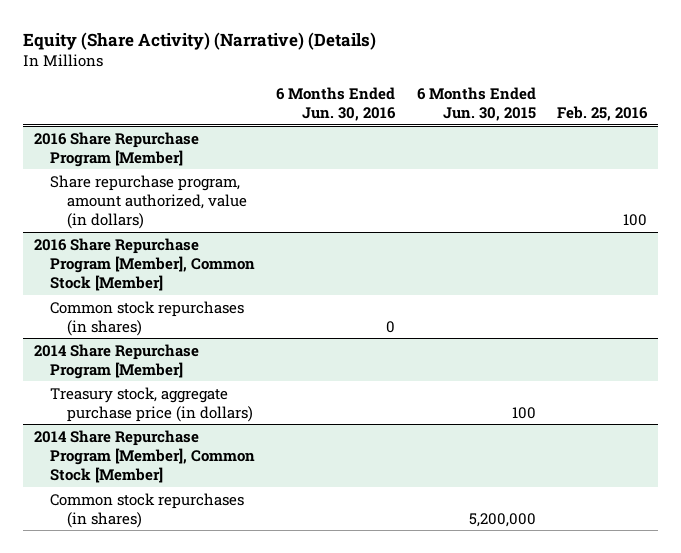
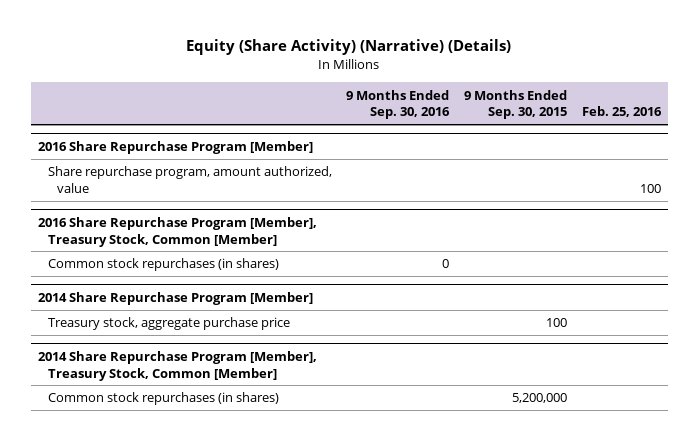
- | 6 Months Ended Jun. 30, 2016 | 6 Months Ended Jun. 30, 2015 | Feb. 25, 2016
+ | 9 Months Ended Sep. 30, 2016 | 9 Months Ended Sep. 30, 2015 | Feb. 25, 2016
@ 2016 Share Repurchase Program [Member]
- Share repurchase program, amount authorized, value (in dollars) | | | 100
- 2016 Share Repurchase Program [Member], Common Stock [Member]
@ 2016 Share Repurchase Program [Member]
+ Share repurchase program, amount authorized, value | | | 100
+ 2016 Share Repurchase Program [Member], Treasury Stock, Common [Member]
@ 2014 Share Repurchase Program [Member]
- Treasury stock, aggregate purchase price (in dollars) | | 100 |
- 2014 Share Repurchase Program [Member], Common Stock [Member]
@ 2014 Share Repurchase Program [Member]
+ Treasury stock, aggregate purchase price | | 100 |
+ 2014 Share Repurchase Program [Member], Treasury Stock, Common [Member]

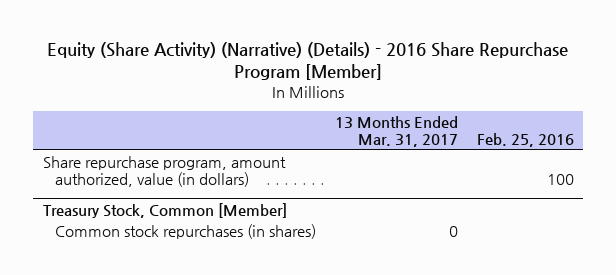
- Equity (Share Activity) (Narrative) (Details)
+ Equity (Share Activity) (Narrative) (Details) - 2016 Share Repurchase Program [Member]
- | 9 Months Ended Sep. 30, 2016 | 9 Months Ended Sep. 30, 2015 | Feb. 25, 2016
+ | 13 Months Ended Mar. 31, 2017 | Feb. 25, 2016
- 2016 Share Repurchase Program [Member]
- Share repurchase program, amount authorized, value | | | 100
- 2016 Share Repurchase Program [Member], Treasury Stock, Common [Member]
- Common stock repurchases (in shares) | 0 | |
- 2014 Share Repurchase Program [Member]
- Treasury stock, aggregate purchase price | | 100 |
- 2014 Share Repurchase Program [Member], Treasury Stock, Common [Member]
- Common stock repurchases (in shares) | | 5,200,000 |
+ Share repurchase program, amount authorized, value (in dollars) | | 100
+ Treasury Stock, Common [Member]
+ Common stock repurchases (in shares) | 0 |

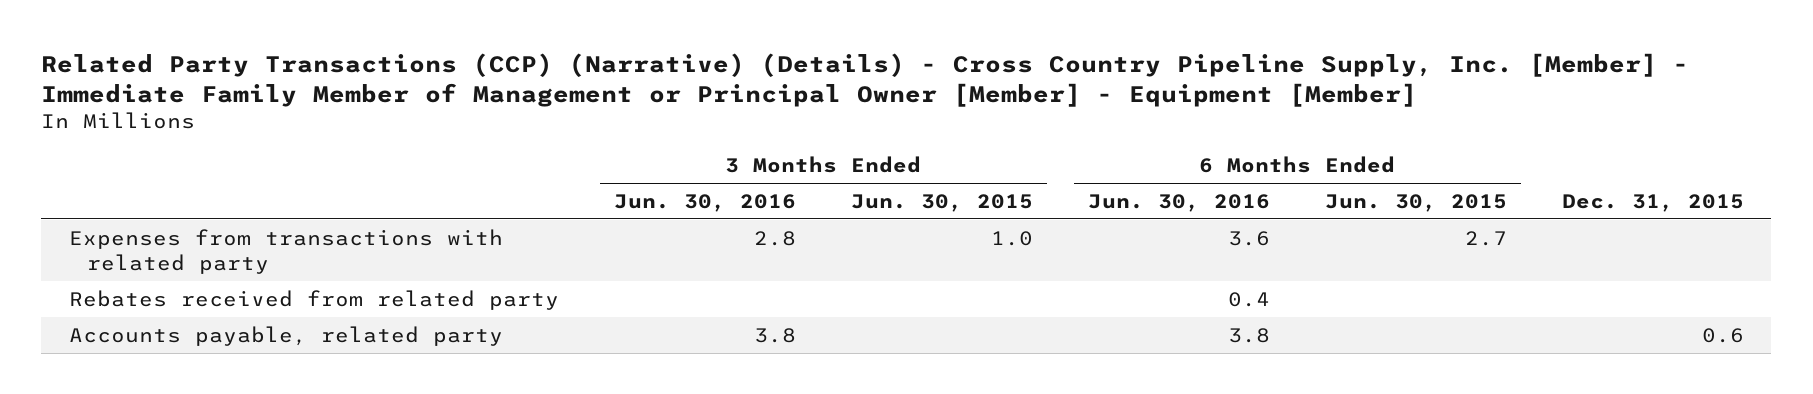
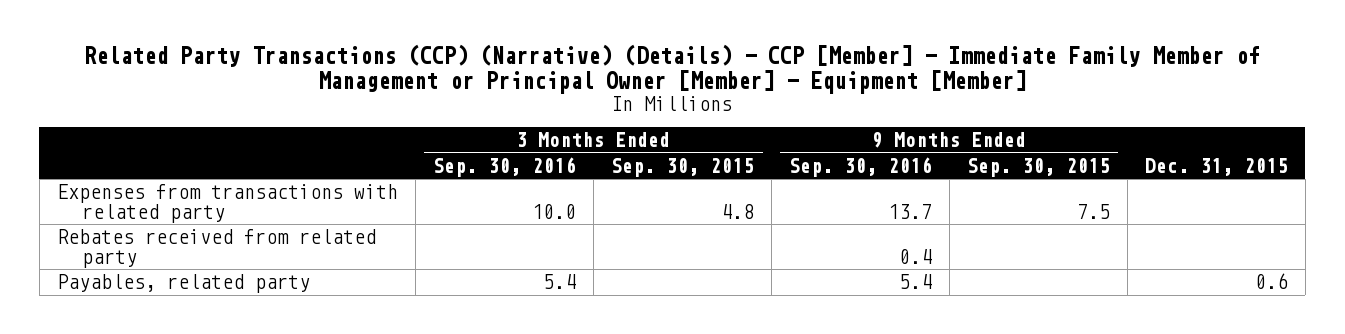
- Related Party Transactions (CCP) (Narrative) (Details) - Cross Country Pipeline Supply, Inc. [Member] - Immediate Family Member of Management or Principal Owner [Member] - Equipment [Member]
+ Related Party Transactions (CCP) (Narrative) (Details) - CCP [Member] - Immediate Family Member of Management or Principal Owner [Member] - Equipment [Member]
- | 3 Months Ended Jun. 30, 2016 | 3 Months Ended Jun. 30, 2015 | 6 Months Ended Jun. 30, 2016 | 6 Months Ended Jun. 30, 2015 | Dec. 31, 2015
+ | 3 Months Ended Sep. 30, 2016 | 3 Months Ended Sep. 30, 2015 | 9 Months Ended Sep. 30, 2016 | 9 Months Ended Sep. 30, 2015 | Dec. 31, 2015
- Accounts payable, related party | 3.8 | | 3.8 | | 0.6
+ Payables, related party | 5.4 | | 5.4 | | 0.6

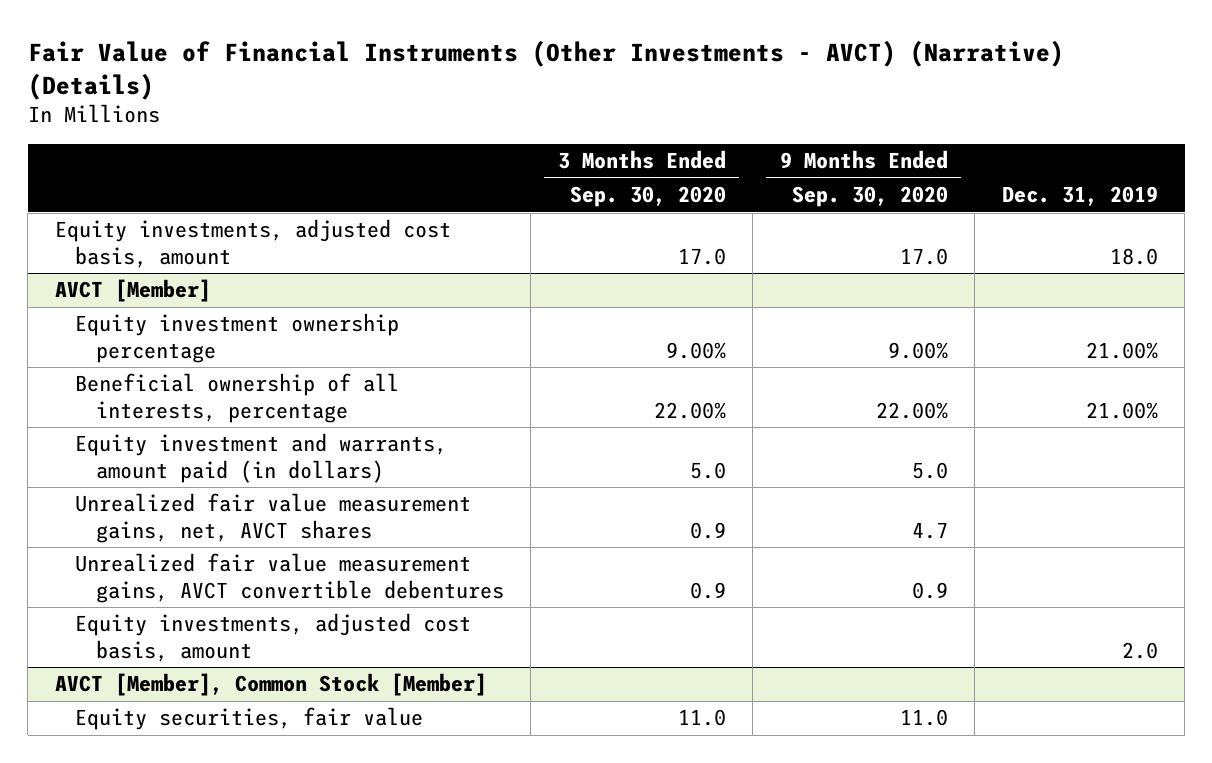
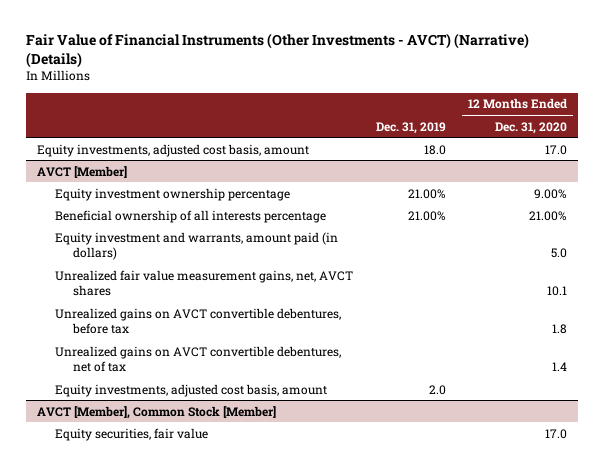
- | 3 Months Ended Sep. 30, 2020 | 9 Months Ended Sep. 30, 2020 | Dec. 31, 2019
+ | Dec. 31, 2019 | 12 Months Ended Dec. 31, 2020
@ AVCT [Member]
- Beneficial ownership of all interests, percentage | 22.00% | 22.00% | 21.00%
+ Beneficial ownership of all interests percentage | 21.00% | 21.00%
- Unrealized fair value measurement gains, AVCT convertible debentures | 0.9 | 0.9 |
+ Unrealized gains on AVCT convertible debentures, before tax | | 1.8
+ Unrealized gains on AVCT convertible debentures, net of tax | | 1.4

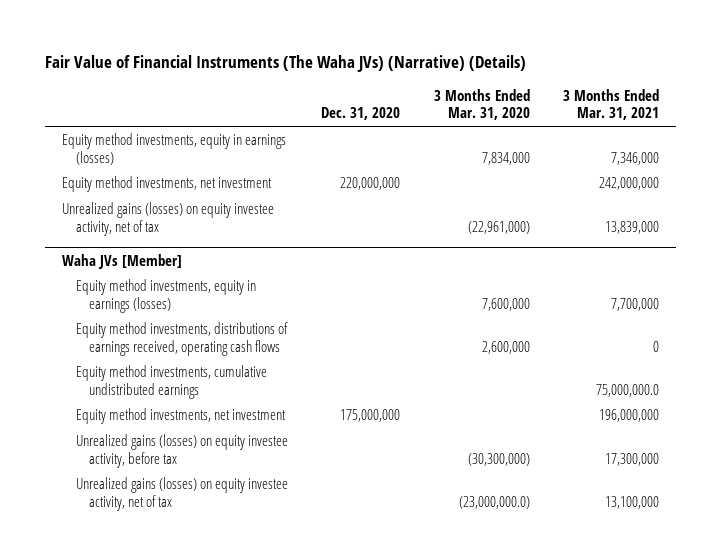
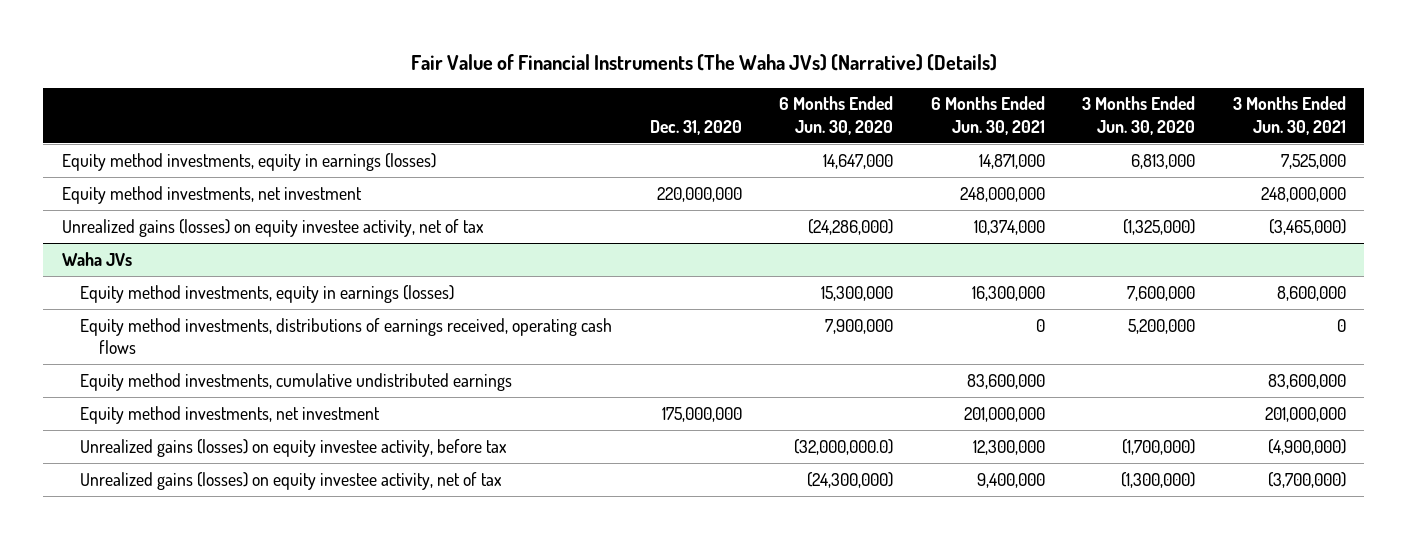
- | Dec. 31, 2020 | 3 Months Ended Mar. 31, 2020 | 3 Months Ended Mar. 31, 2021
+ | Dec. 31, 2020 | 6 Months Ended Jun. 30, 2020 | 6 Months Ended Jun. 30, 2021 | 3 Months Ended Jun. 30, 2020 | 3 Months Ended Jun. 30, 2021
- Waha JVs [Member]
+ Waha JVs

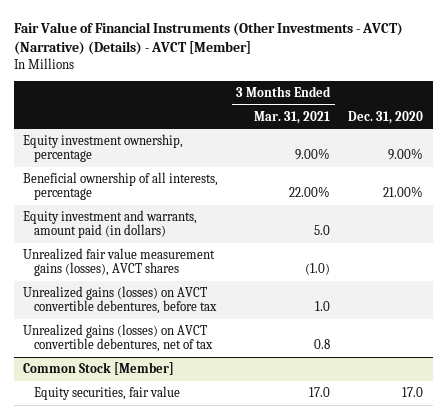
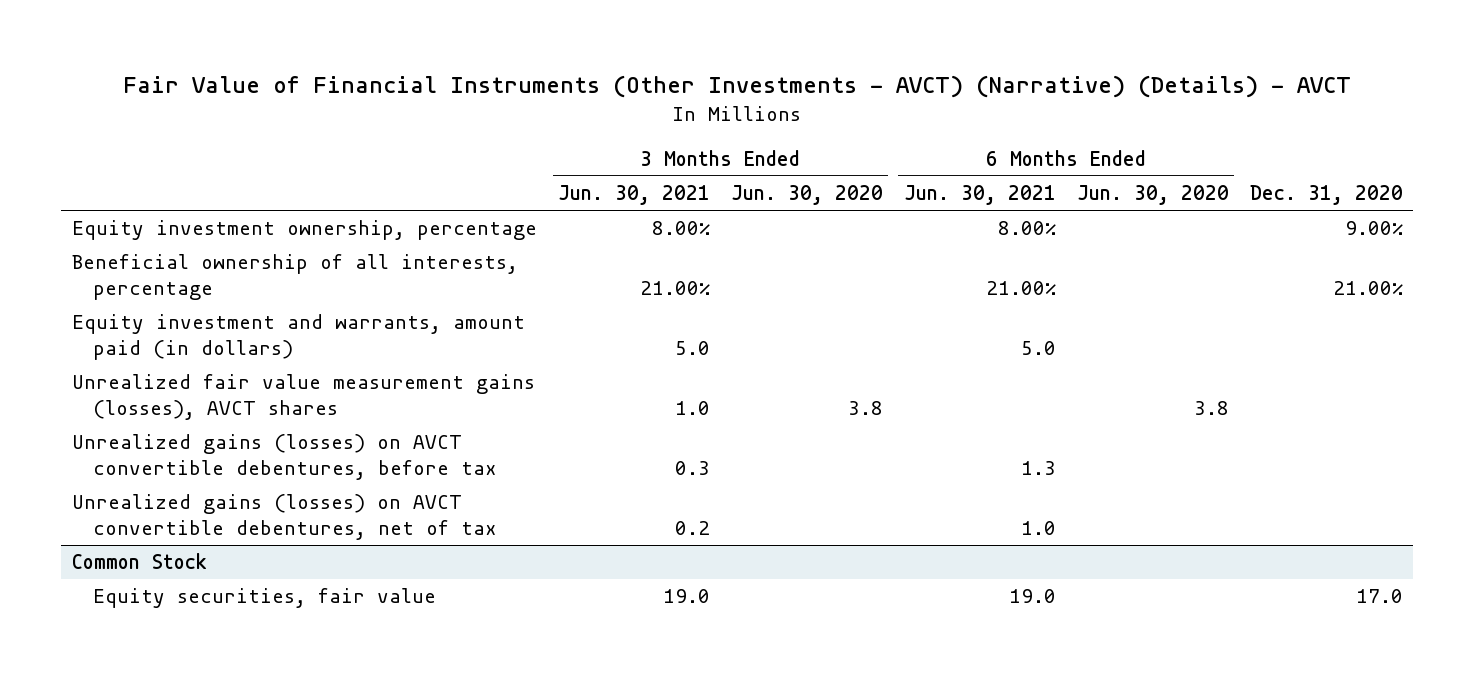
- Fair Value of Financial Instruments (Other Investments - AVCT) (Narrative) (Details) - AVCT [Member]
+ Fair Value of Financial Instruments (Other Investments - AVCT) (Narrative) (Details) - AVCT
- | 3 Months Ended Mar. 31, 2021 | Dec. 31, 2020
+ | 3 Months Ended Jun. 30, 2021 | 3 Months Ended Jun. 30, 2020 | 6 Months Ended Jun. 30, 2021 | 6 Months Ended Jun. 30, 2020 | Dec. 31, 2020
- Common Stock [Member]
+ Common Stock

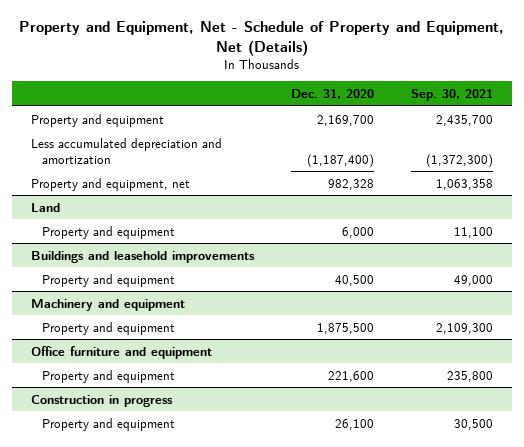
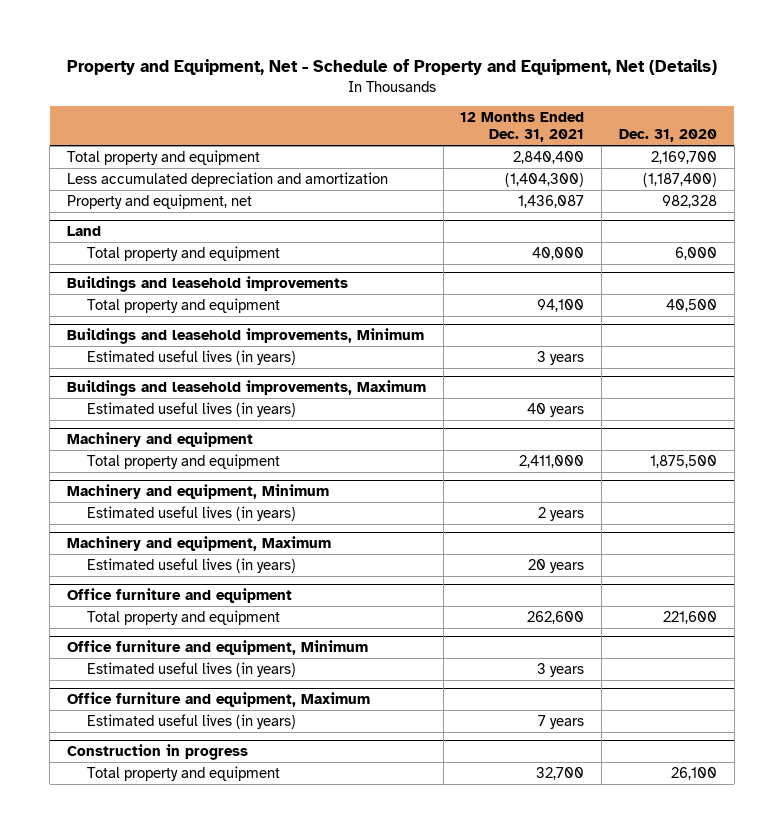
- | Dec. 31, 2020 | Sep. 30, 2021
+ | 12 Months Ended Dec. 31, 2021 | Dec. 31, 2020
- Property and equipment | 2,169,700 | 2,435,700
+ Total property and equipment | 2,840,400 | 2,169,700
@ Land
- Property and equipment | 6,000 | 11,100
+ Total property and equipment | 40,000 | 6,000
@ Buildings and leasehold improvements
- Property and equipment | 40,500 | 49,000
+ Total property and equipment | 94,100 | 40,500
+ Buildings and leasehold improvements, Minimum
+ Estimated useful lives (in years) | 3 years |
+ Buildings and leasehold improvements, Maximum
+ Estimated useful lives (in years) | 40 years |
@ Machinery and equipment
- Property and equipment | 1,875,500 | 2,109,300
+ Total property and equipment | 2,411,000 | 1,875,500
+ Machinery and equipment, Minimum
+ Estimated useful lives (in years) | 2 years |
+ Machinery and equipment, Maximum
+ Estimated useful lives (in years) | 20 years |
@ Office furniture and equipment
- Property and equipment | 221,600 | 235,800
+ Total property and equipment | 262,600 | 221,600
+ Office furniture and equipment, Minimum
+ Estimated useful lives (in years) | 3 years |
+ Office furniture and equipment, Maximum
+ Estimated useful lives (in years) | 7 years |
@ Construction in progress
- Property and equipment | 26,100 | 30,500
+ Total property and equipment | 32,700 | 26,100

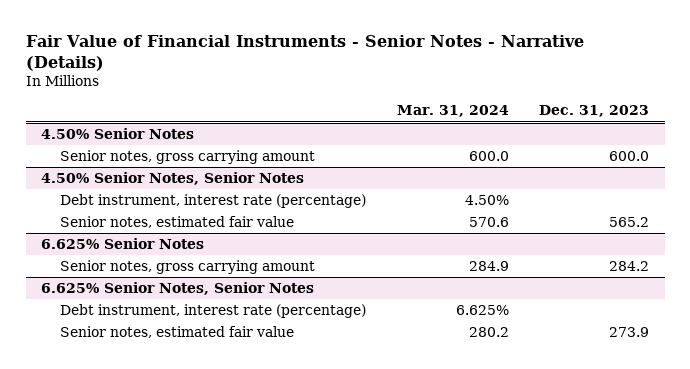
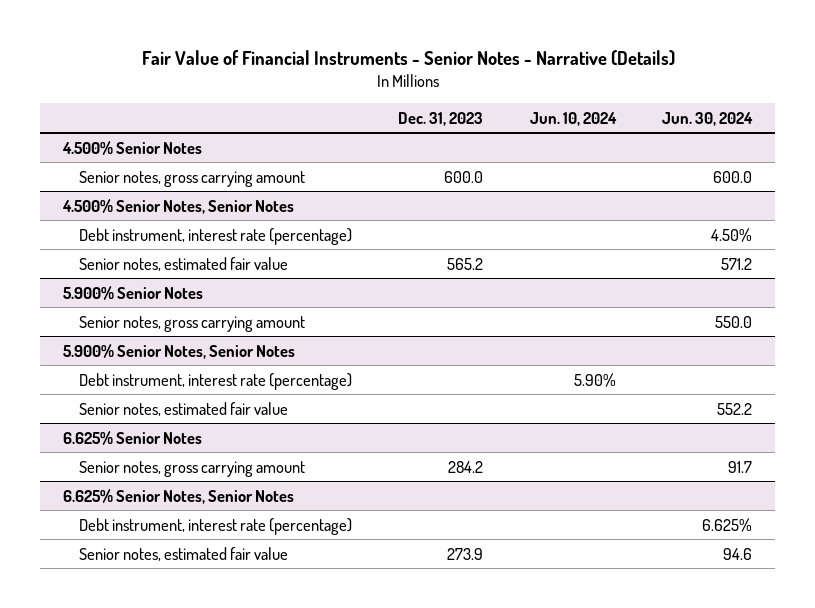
- | Mar. 31, 2024 | Dec. 31, 2023
+ | Dec. 31, 2023 | Jun. 10, 2024 | Jun. 30, 2024
- 4.50% Senior Notes
+ 4.500% Senior Notes
- 4.50% Senior Notes, Senior Notes
+ 4.500% Senior Notes, Senior Notes
+ 5.900% Senior Notes
+ Senior notes, gross carrying amount | | | 550.0
+ 5.900% Senior Notes, Senior Notes
+ Debt instrument, interest rate (percentage) | | 5.90% |
+ Senior notes, estimated fair value | | | 552.2

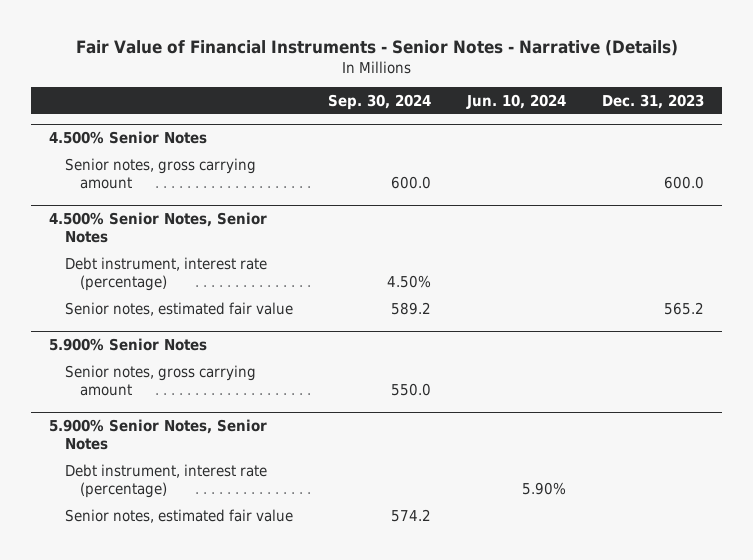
- | Dec. 31, 2023 | Jun. 10, 2024 | Jun. 30, 2024
+ | Sep. 30, 2024 | Jun. 10, 2024 | Dec. 31, 2023
- 6.625% Senior Notes
- Senior notes, gross carrying amount | 284.2 | | 91.7
- 6.625% Senior Notes, Senior Notes
- Debt instrument, interest rate (percentage) | | | 6.625%
- Senior notes, estimated fair value | 273.9 | | 94.6

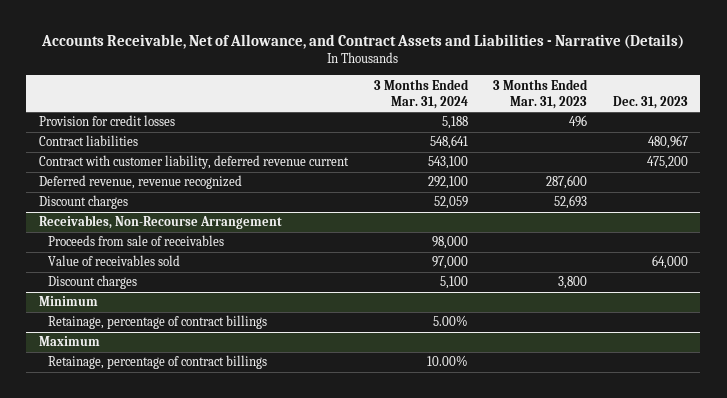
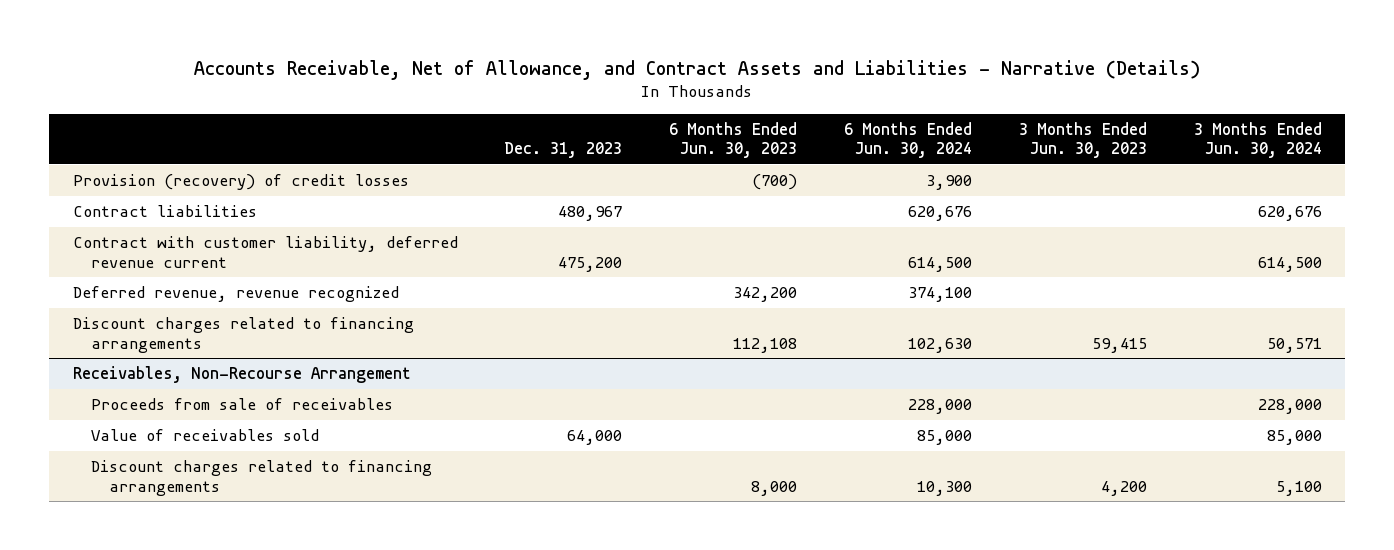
- | 3 Months Ended Mar. 31, 2024 | 3 Months Ended Mar. 31, 2023 | Dec. 31, 2023
+ | Dec. 31, 2023 | 6 Months Ended Jun. 30, 2023 | 6 Months Ended Jun. 30, 2024 | 3 Months Ended Jun. 30, 2023 | 3 Months Ended Jun. 30, 2024
- Provision for credit losses | 5,188 | 496 |
+ Provision (recovery) of credit losses | | (700) | 3,900 | |
- Discount charges | 52,059 | 52,693 |
+ Discount charges related to financing arrangements | | 112,108 | 102,630 | 59,415 | 50,571
@ Receivables, Non-Recourse Arrangement
- Discount charges | 5,100 | 3,800 |
- Minimum
- Retainage, percentage of contract billings | 5.00% | |
- Maximum
- Retainage, percentage of contract billings | 10.00% | |
@ Receivables, Non-Recourse Arrangement
+ Discount charges related to financing arrangements | | 8,000 | 10,300 | 4,200 | 5,100

